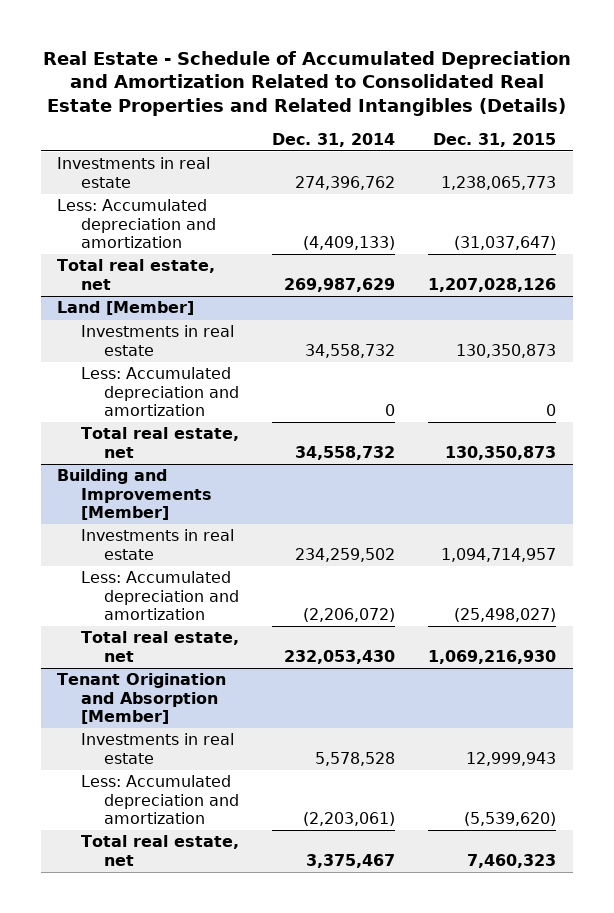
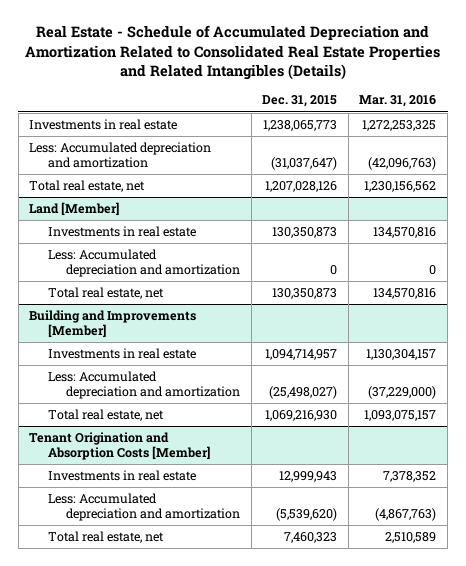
- | Dec. 31, 2014 | Dec. 31, 2015
+ | Dec. 31, 2015 | Mar. 31, 2016
- Tenant Origination and Absorption [Member]
+ Tenant Origination and Absorption Costs [Member]

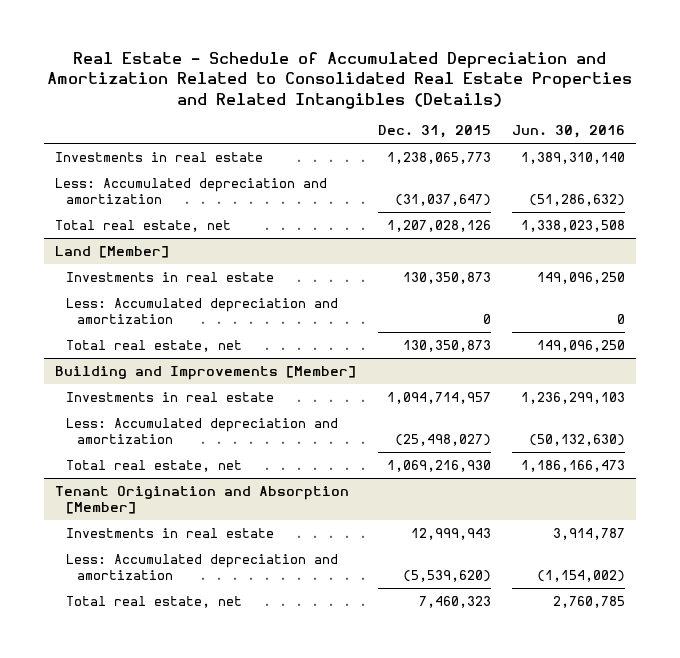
- | Dec. 31, 2015 | Mar. 31, 2016
+ | Dec. 31, 2015 | Jun. 30, 2016
- Tenant Origination and Absorption Costs [Member]
+ Tenant Origination and Absorption [Member]

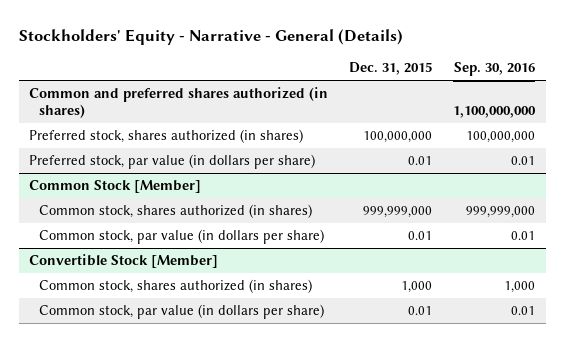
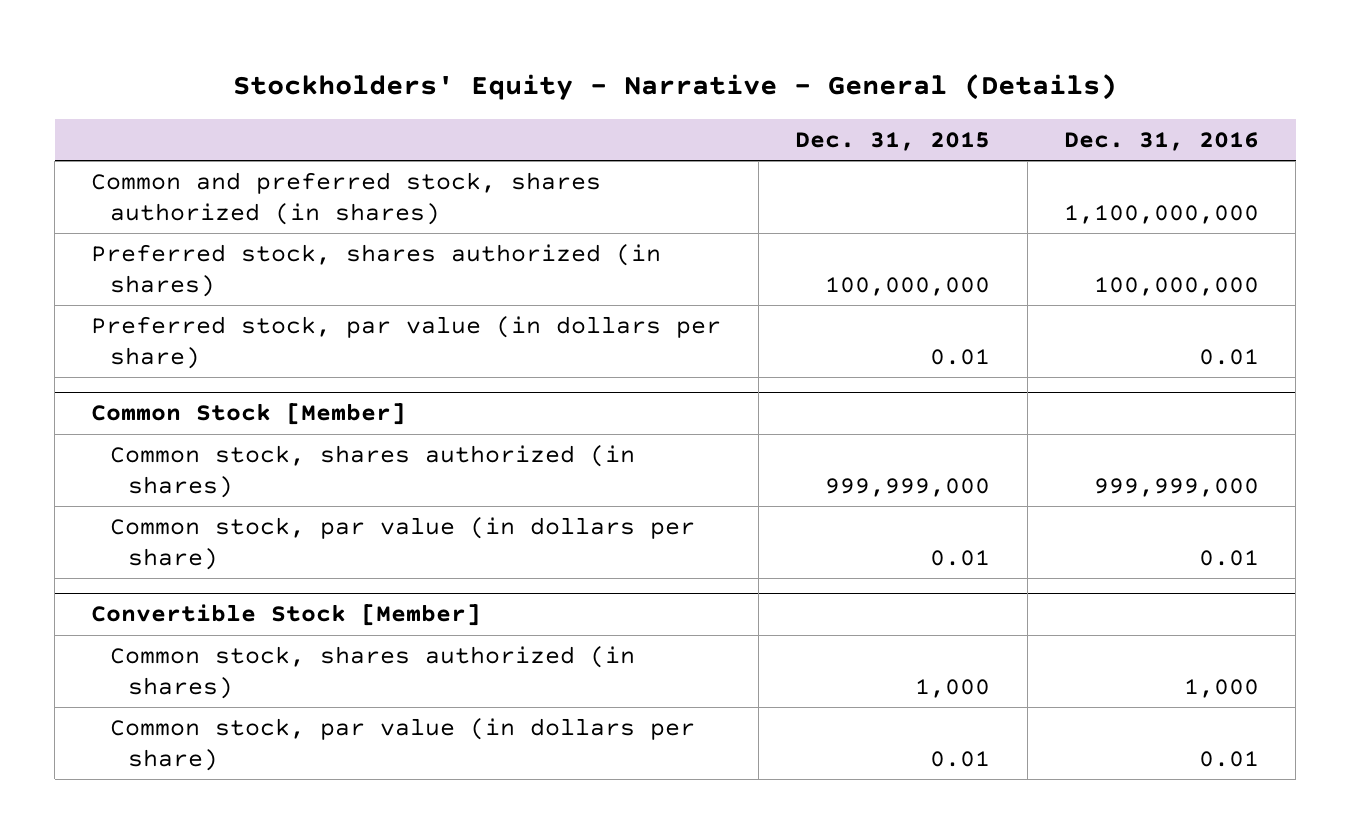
- | Dec. 31, 2015 | Sep. 30, 2016
+ | Dec. 31, 2015 | Dec. 31, 2016
- Common and preferred shares authorized (in shares) | | 1,100,000,000
+ Common and preferred stock, shares authorized (in shares) | | 1,100,000,000

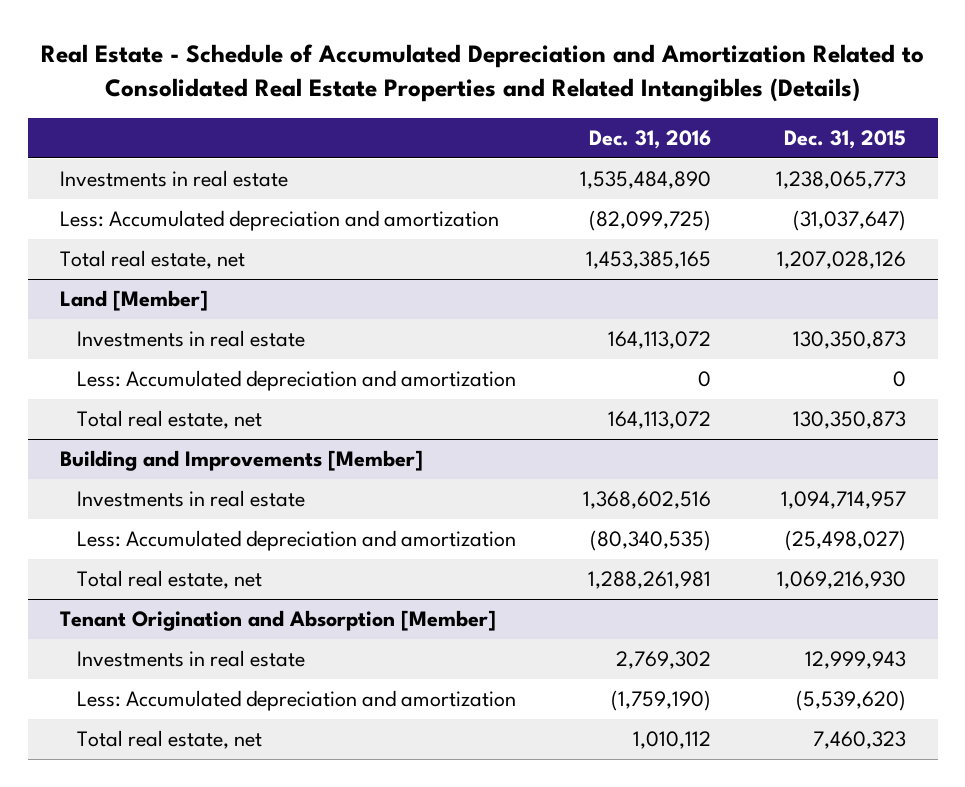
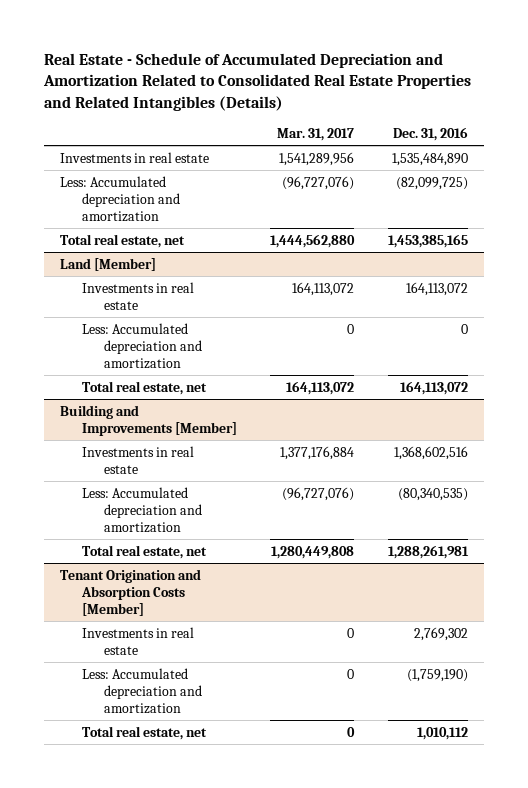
- | Dec. 31, 2016 | Dec. 31, 2015
+ | Mar. 31, 2017 | Dec. 31, 2016
- Tenant Origination and Absorption [Member]
+ Tenant Origination and Absorption Costs [Member]

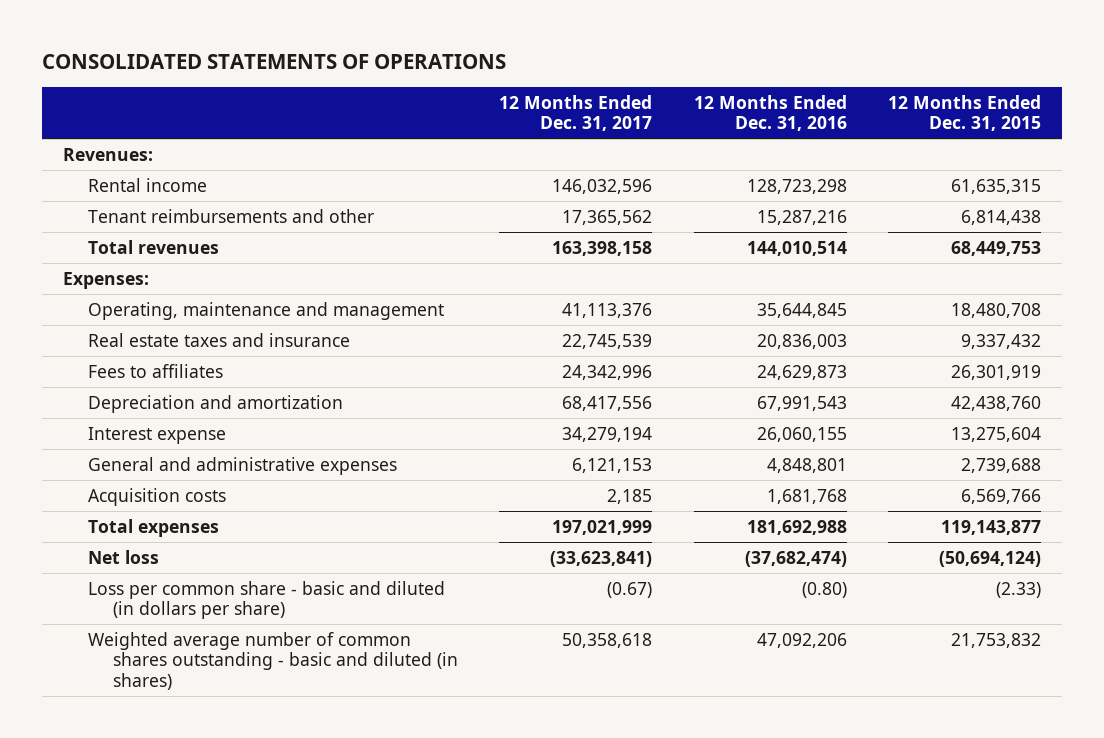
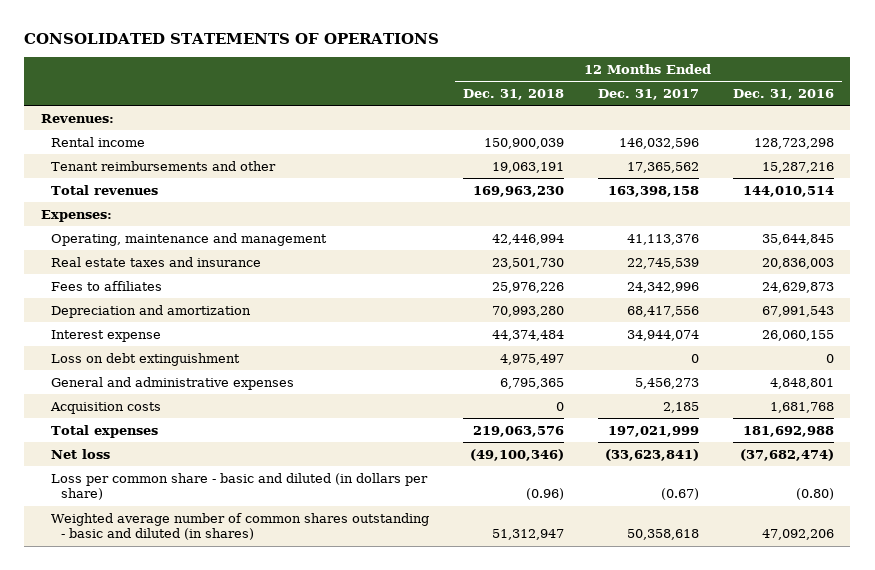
- | 12 Months Ended Dec. 31, 2017 | 12 Months Ended Dec. 31, 2016 | 12 Months Ended Dec. 31, 2015
+ | 12 Months Ended Dec. 31, 2018 | 12 Months Ended Dec. 31, 2017 | 12 Months Ended Dec. 31, 2016
- Interest expense | 34,279,194 | 26,060,155 | 13,275,604
- General and administrative expenses | 6,121,153 | 4,848,801 | 2,739,688
+ Interest expense | 44,374,484 | 34,944,074 | 26,060,155
+ Loss on debt extinguishment | 4,975,497 | 0 | 0
+ General and administrative expenses | 6,795,365 | 5,456,273 | 4,848,801

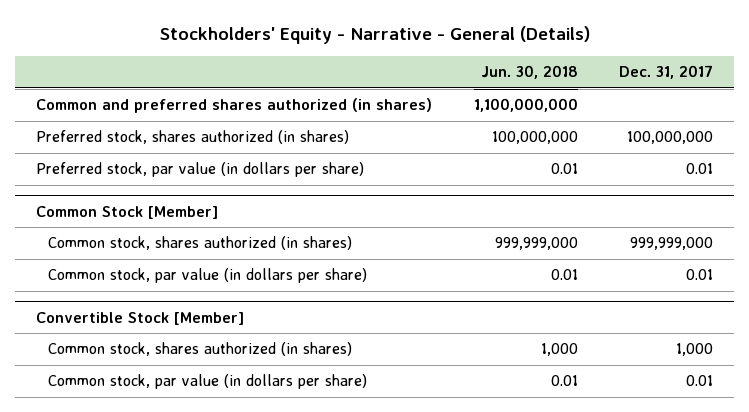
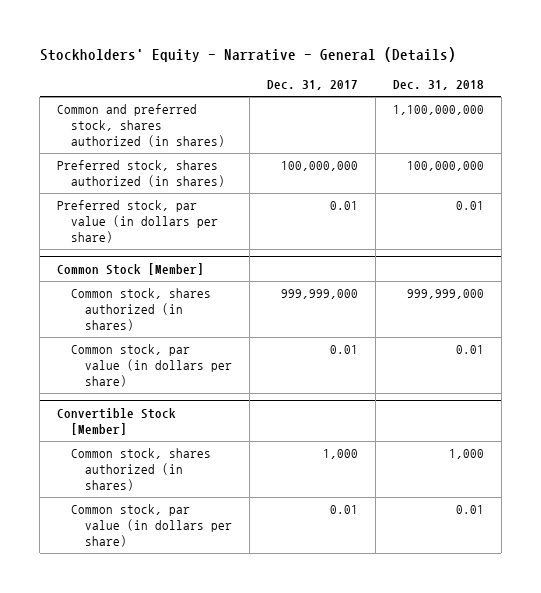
- | Jun. 30, 2018 | Dec. 31, 2017
+ | Dec. 31, 2017 | Dec. 31, 2018
- Common and preferred shares authorized (in shares) | 1,100,000,000 |
+ Common and preferred stock, shares authorized (in shares) | | 1,100,000,000

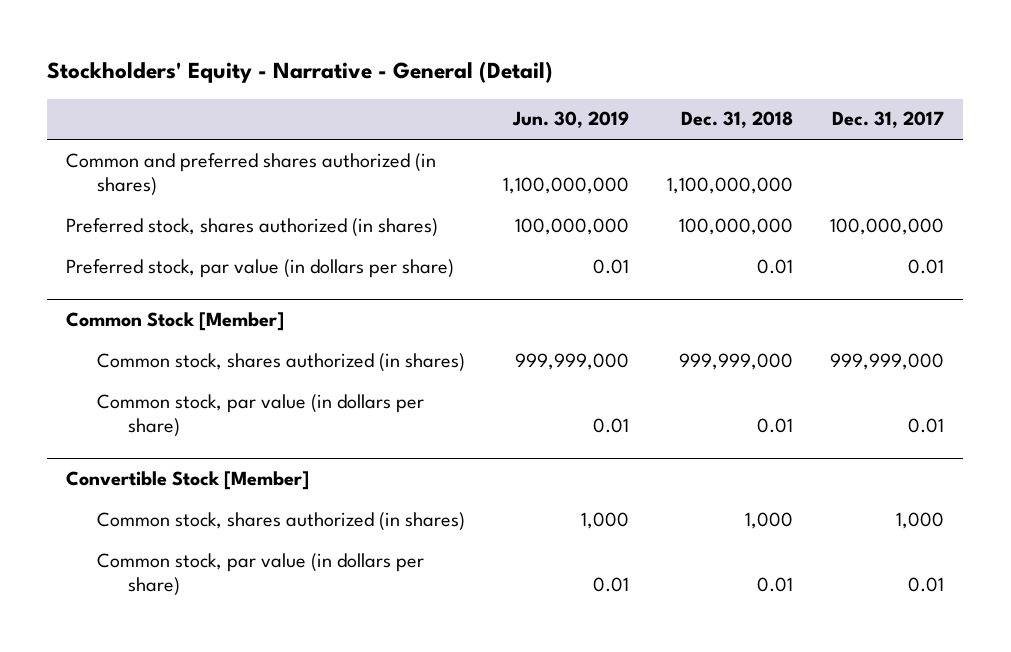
- Stockholders' Equity - Narrative - General (Details)
+ Stockholders' Equity - Narrative - General (Detail)
- | Dec. 31, 2017 | Dec. 31, 2018
+ | Jun. 30, 2019 | Dec. 31, 2018 | Dec. 31, 2017
- Common and preferred stock, shares authorized (in shares) | | 1,100,000,000
+ Common and preferred shares authorized (in shares) | 1,100,000,000 | 1,100,000,000 |

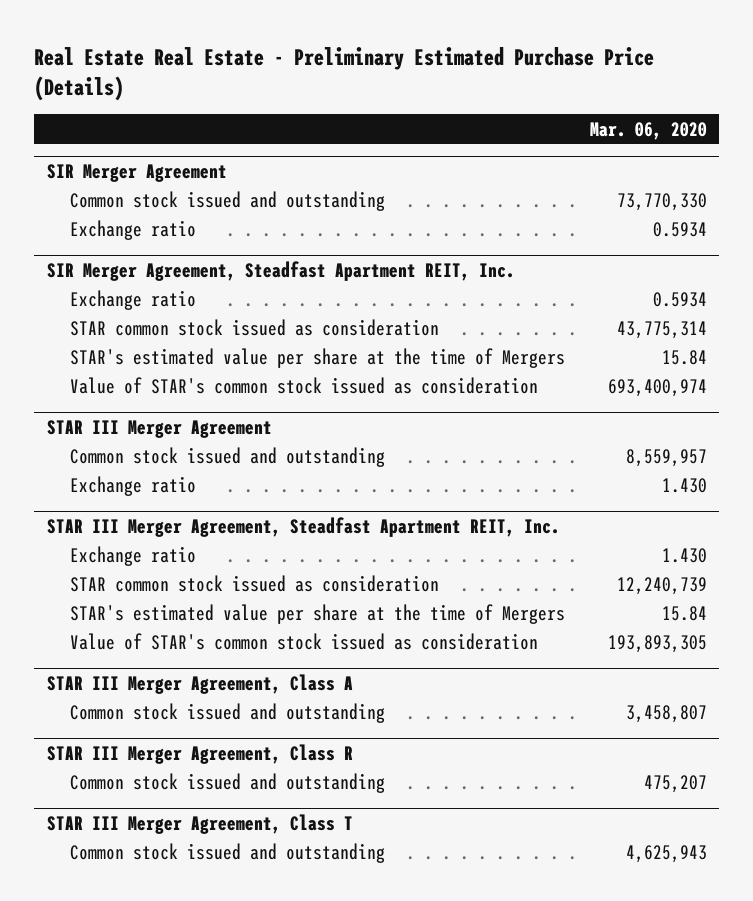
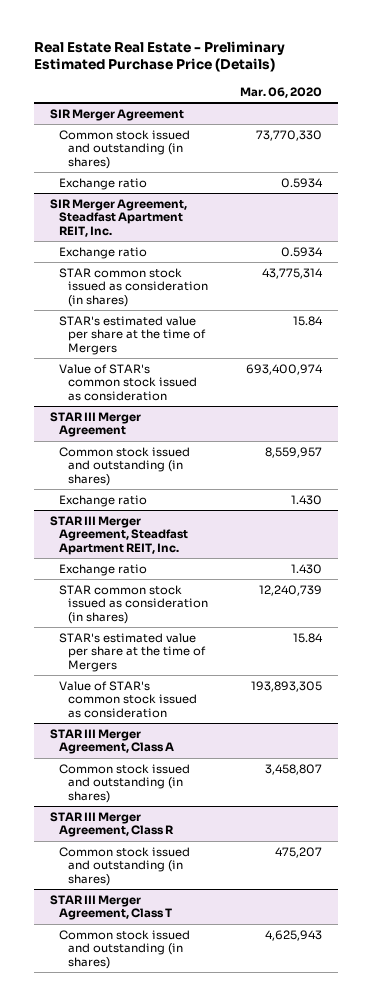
@ SIR Merger Agreement
- Common stock issued and outstanding | 73,770,330
+ Common stock issued and outstanding (in shares) | 73,770,330
@ SIR Merger Agreement, Steadfast Apartment REIT, Inc.
- STAR common stock issued as consideration | 43,775,314
+ STAR common stock issued as consideration (in shares) | 43,775,314
@ STAR III Merger Agreement
- Common stock issued and outstanding | 8,559,957
+ Common stock issued and outstanding (in shares) | 8,559,957
@ STAR III Merger Agreement, Steadfast Apartment REIT, Inc.
- STAR common stock issued as consideration | 12,240,739
+ STAR common stock issued as consideration (in shares) | 12,240,739
@ STAR III Merger Agreement, Class A
- Common stock issued and outstanding | 3,458,807
+ Common stock issued and outstanding (in shares) | 3,458,807
@ STAR III Merger Agreement, Class R
- Common stock issued and outstanding | 475,207
+ Common stock issued and outstanding (in shares) | 475,207
@ STAR III Merger Agreement, Class T
- Common stock issued and outstanding | 4,625,943
+ Common stock issued and outstanding (in shares) | 4,625,943

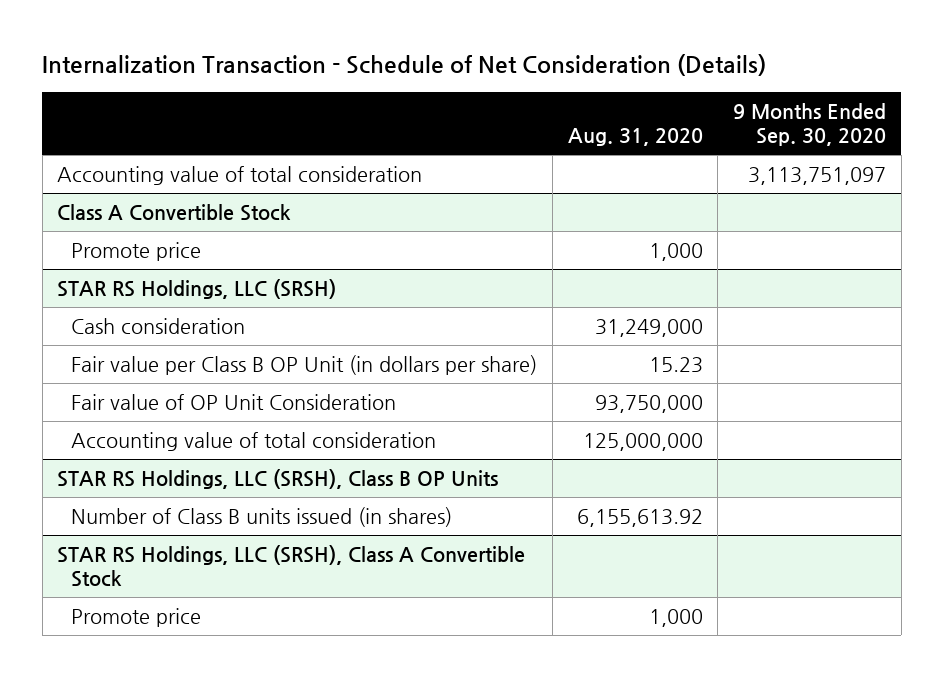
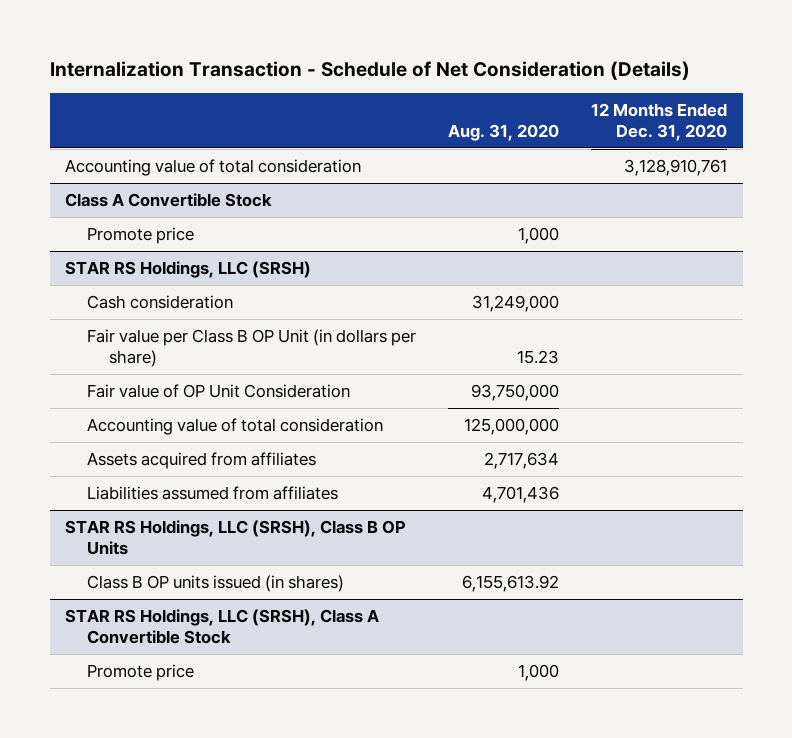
- | Aug. 31, 2020 | 9 Months Ended Sep. 30, 2020
+ | Aug. 31, 2020 | 12 Months Ended Dec. 31, 2020
@ STAR RS Holdings, LLC (SRSH)
+ Assets acquired from affiliates | 2,717,634 |
+ Liabilities assumed from affiliates | 4,701,436 |
@ STAR RS Holdings, LLC (SRSH), Class B OP Units
- Number of Class B units issued (in shares) | 6,155,613.92 |
+ Class B OP units issued (in shares) | 6,155,613.92 |

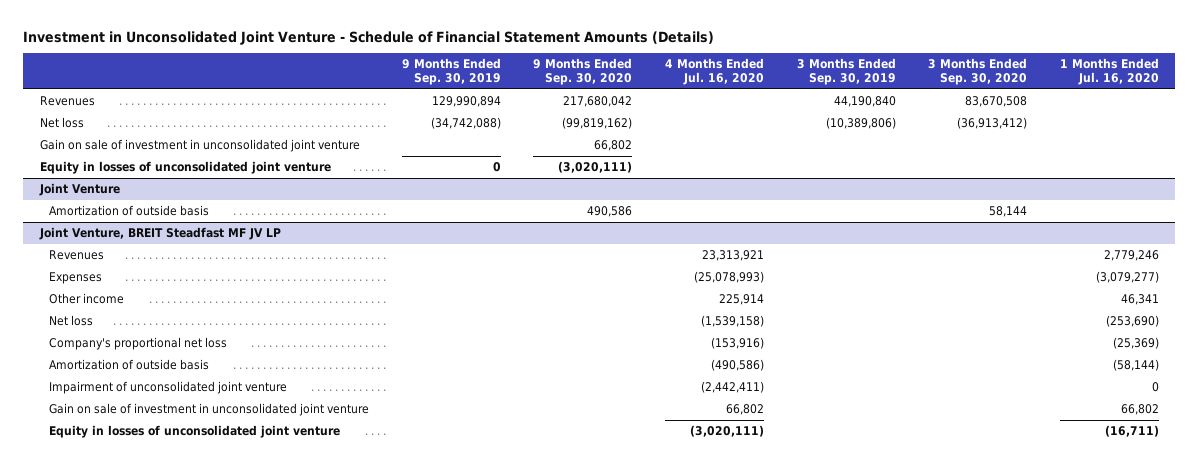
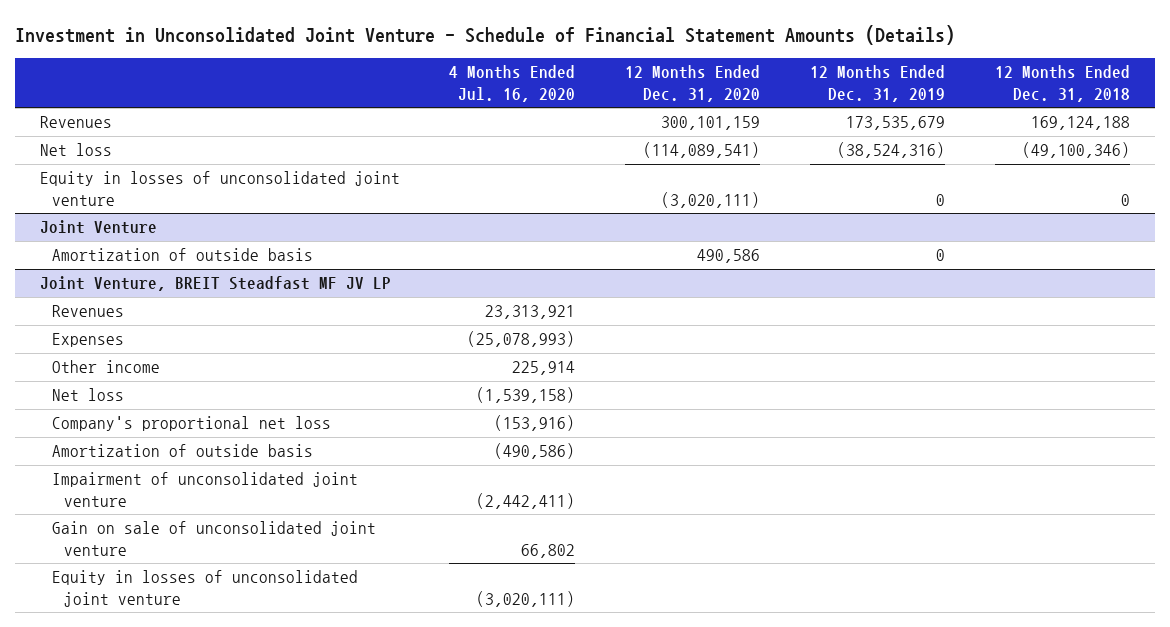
- | 9 Months Ended Sep. 30, 2019 | 9 Months Ended Sep. 30, 2020 | 4 Months Ended Jul. 16, 2020 | 3 Months Ended Sep. 30, 2019 | 3 Months Ended Sep. 30, 2020 | 1 Months Ended Jul. 16, 2020
+ | 4 Months Ended Jul. 16, 2020 | 12 Months Ended Dec. 31, 2020 | 12 Months Ended Dec. 31, 2019 | 12 Months Ended Dec. 31, 2018
- Gain on sale of investment in unconsolidated joint venture | | 66,802 | | | |
@ Joint Venture, BREIT Steadfast MF JV LP
- Gain on sale of investment in unconsolidated joint venture | | | 66,802 | | | 66,802
+ Gain on sale of unconsolidated joint venture | 66,802 | | |

